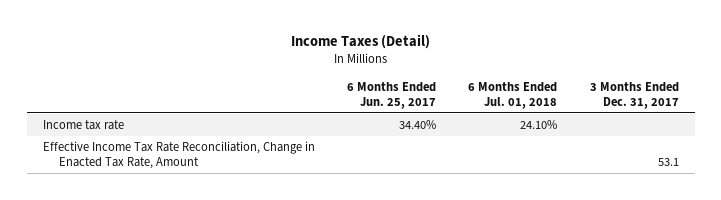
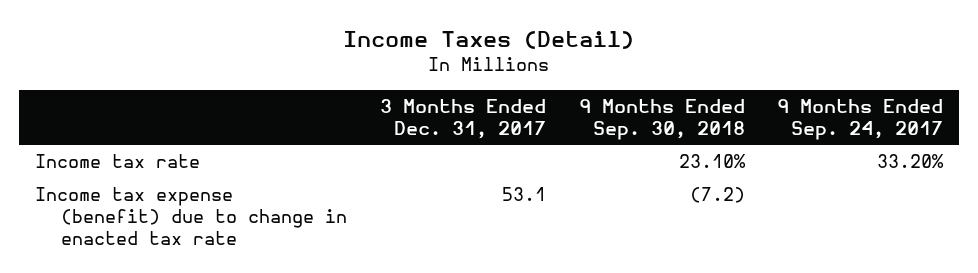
- | 6 Months Ended Jun. 25, 2017 | 6 Months Ended Jul. 01, 2018 | 3 Months Ended Dec. 31, 2017
+ | 3 Months Ended Dec. 31, 2017 | 9 Months Ended Sep. 30, 2018 | 9 Months Ended Sep. 24, 2017
- Effective Income Tax Rate Reconciliation, Change in Enacted Tax Rate, Amount | | | 53.1
+ Income tax expense (benefit) due to change in enacted tax rate | 53.1 | (7.2) |

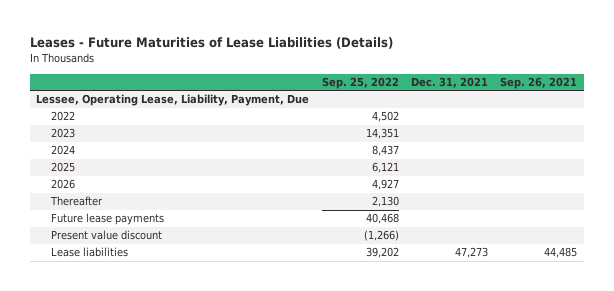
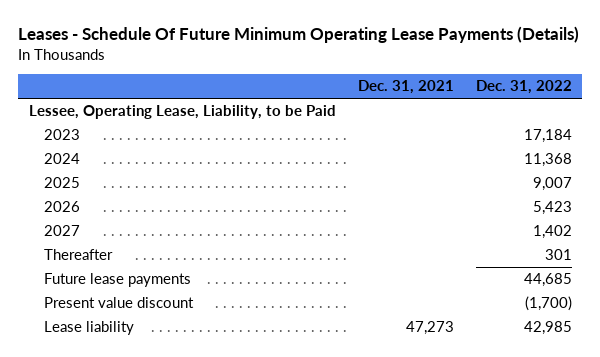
- Leases - Future Maturities of Lease Liabilities (Details)
+ Leases - Schedule Of Future Minimum Operating Lease Payments (Details)
- | Sep. 25, 2022 | Dec. 31, 2021 | Sep. 26, 2021
+ | Dec. 31, 2021 | Dec. 31, 2022
- Lessee, Operating Lease, Liability, Payment, Due
- 2022 | 4,502 | |
+ Lessee, Operating Lease, Liability, to be Paid
+ 2027 | | 1,402
- Lease liabilities | 39,202 | 47,273 | 44,485
+ Lease liability | 47,273 | 42,985

